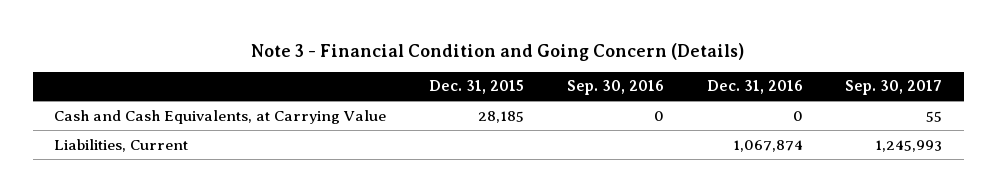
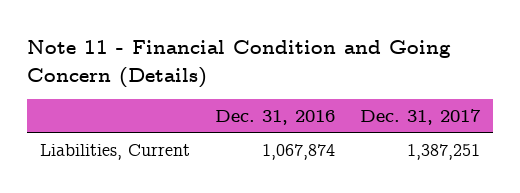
- Note 3 - Financial Condition and Going Concern (Details)
+ Note 11 - Financial Condition and Going Concern (Details)
- | Dec. 31, 2015 | Sep. 30, 2016 | Dec. 31, 2016 | Sep. 30, 2017
+ | Dec. 31, 2016 | Dec. 31, 2017
- Cash and Cash Equivalents, at Carrying Value | 28,185 | 0 | 0 | 55

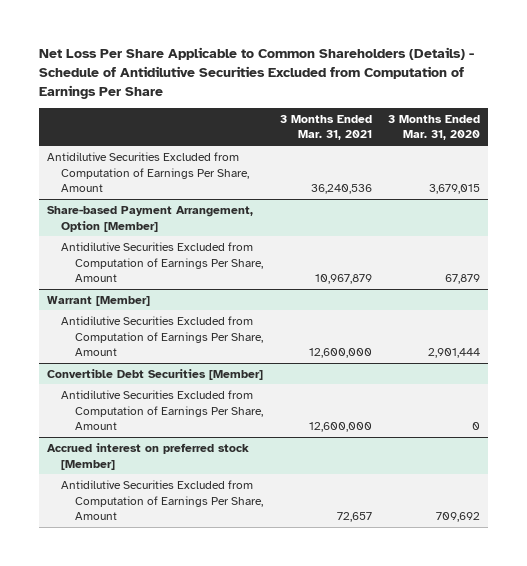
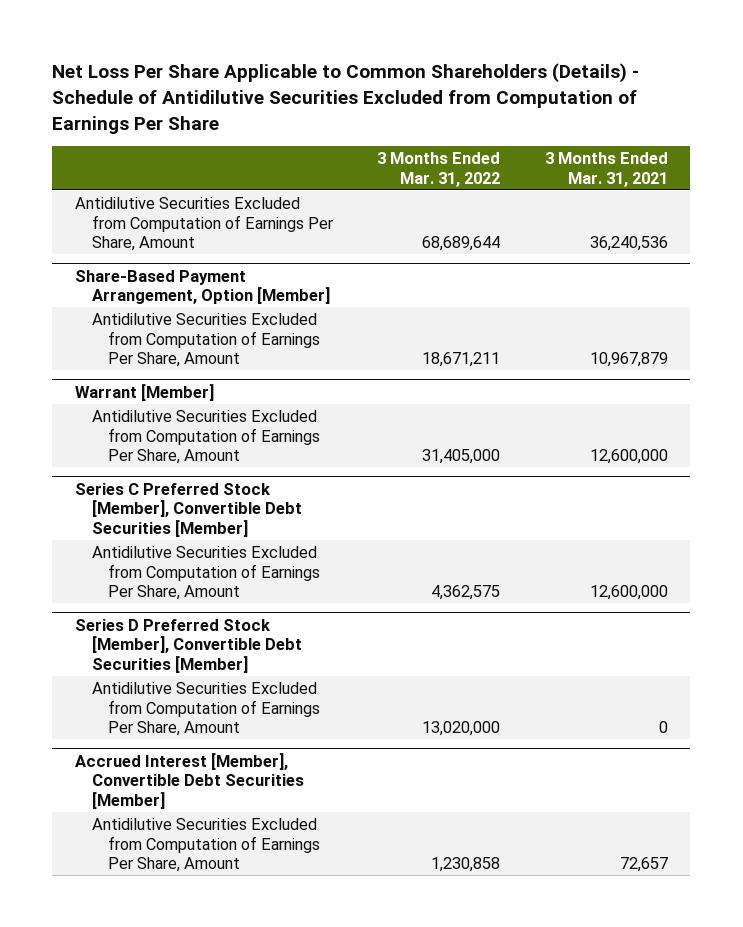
- | 3 Months Ended Mar. 31, 2021 | 3 Months Ended Mar. 31, 2020
+ | 3 Months Ended Mar. 31, 2022 | 3 Months Ended Mar. 31, 2021
- Share-based Payment Arrangement, Option [Member]
+ Share-Based Payment Arrangement, Option [Member]
- Convertible Debt Securities [Member]
+ Series C Preferred Stock [Member], Convertible Debt Securities [Member]
- Accrued interest on preferred stock [Member]
+ Series D Preferred Stock [Member], Convertible Debt Securities [Member]
+ Antidilutive Securities Excluded from Computation of Earnings Per Share, Amount | 13,020,000 | 0
+ Accrued Interest [Member], Convertible Debt Securities [Member]

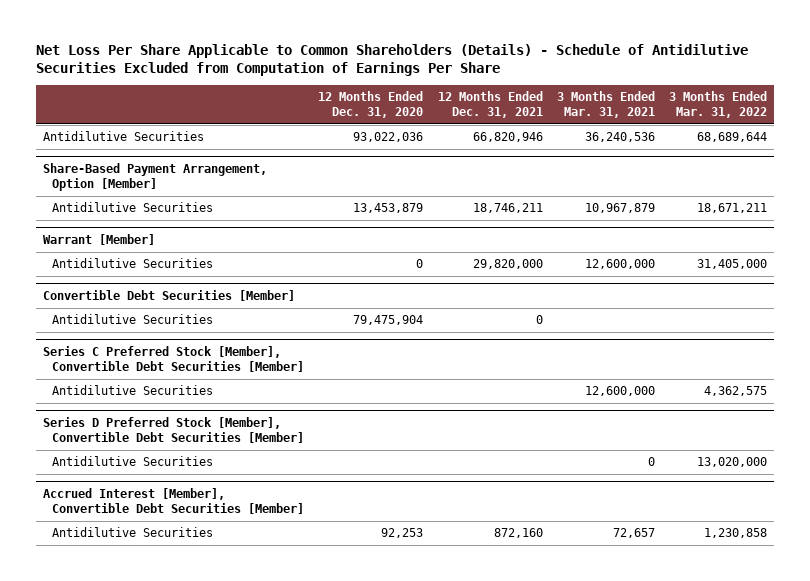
- | 3 Months Ended Mar. 31, 2022 | 3 Months Ended Mar. 31, 2021
+ | 12 Months Ended Dec. 31, 2020 | 12 Months Ended Dec. 31, 2021 | 3 Months Ended Mar. 31, 2021 | 3 Months Ended Mar. 31, 2022
- Antidilutive Securities Excluded from Computation of Earnings Per Share, Amount | 68,689,644 | 36,240,536
+ Antidilutive Securities | 93,022,036 | 66,820,946 | 36,240,536 | 68,689,644
@ Share-Based Payment Arrangement, Option [Member]
- Antidilutive Securities Excluded from Computation of Earnings Per Share, Amount | 18,671,211 | 10,967,879
+ Antidilutive Securities | 13,453,879 | 18,746,211 | 10,967,879 | 18,671,211
@ Warrant [Member]
- Antidilutive Securities Excluded from Computation of Earnings Per Share, Amount | 31,405,000 | 12,600,000
+ Antidilutive Securities | 0 | 29,820,000 | 12,600,000 | 31,405,000
+ Convertible Debt Securities [Member]
+ Antidilutive Securities | 79,475,904 | 0 | |
@ Series C Preferred Stock [Member], Convertible Debt Securities [Member]
- Antidilutive Securities Excluded from Computation of Earnings Per Share, Amount | 4,362,575 | 12,600,000
+ Antidilutive Securities | | | 12,600,000 | 4,362,575
@ Series D Preferred Stock [Member], Convertible Debt Securities [Member]
- Antidilutive Securities Excluded from Computation of Earnings Per Share, Amount | 13,020,000 | 0
+ Antidilutive Securities | | | 0 | 13,020,000
@ Accrued Interest [Member], Convertible Debt Securities [Member]
- Antidilutive Securities Excluded from Computation of Earnings Per Share, Amount | 1,230,858 | 72,657
+ Antidilutive Securities | 92,253 | 872,160 | 72,657 | 1,230,858

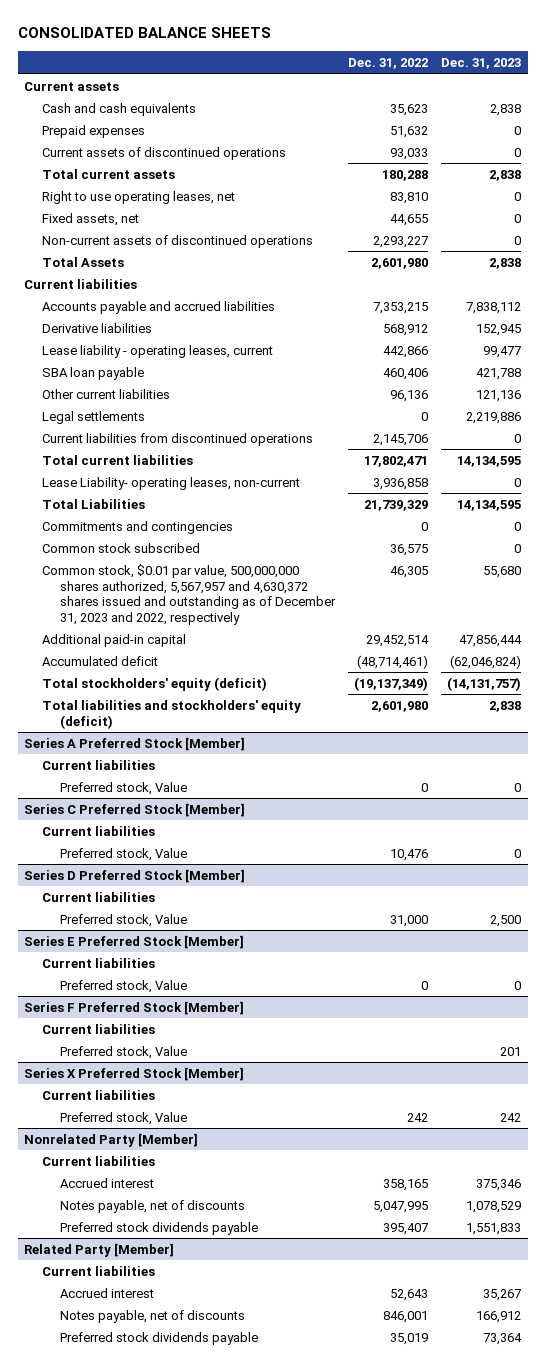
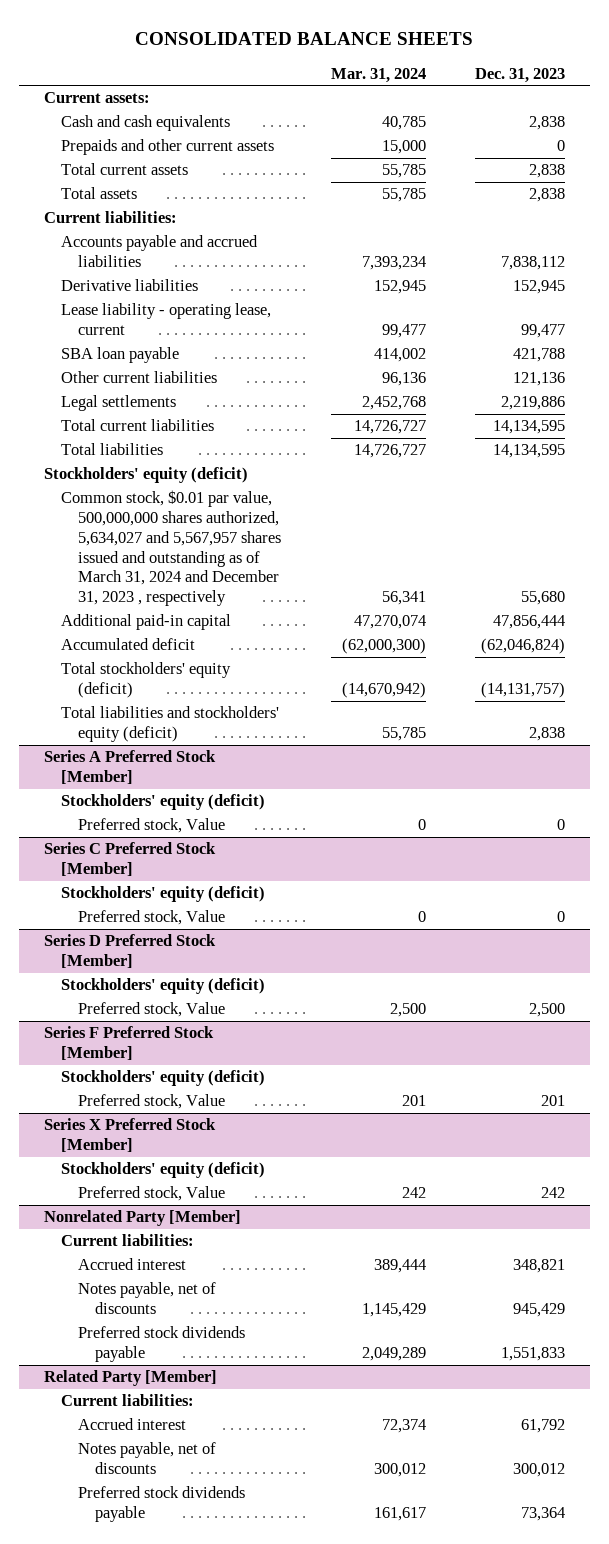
- | Dec. 31, 2022 | Dec. 31, 2023
+ | Mar. 31, 2024 | Dec. 31, 2023
- Current assets
+ Current assets:
- Prepaid expenses | 51,632 | 0
- Current assets of discontinued operations | 93,033 | 0
+ Prepaids and other current assets | 15,000 | 0
- Right to use operating leases, net | 83,810 | 0
- Fixed assets, net | 44,655 | 0
- Non-current assets of discontinued operations | 2,293,227 | 0
- Total Assets | 2,601,980 | 2,838
- Current liabilities
+ Total assets | 55,785 | 2,838
+ Current liabilities:
- Lease liability - operating leases, current | 442,866 | 99,477
+ Lease liability - operating lease, current | 99,477 | 99,477
- Current liabilities from discontinued operations | 2,145,706 | 0
- Lease Liability- operating leases, non-current | 3,936,858 | 0
- Total Liabilities | 21,739,329 | 14,134,595
- Commitments and contingencies | 0 | 0
- Common stock subscribed | 36,575 | 0
- Common stock, $0.01 par value, 500,000,000 shares authorized, 5,567,957 and 4,630,372 shares issued and outstanding as of December 31, 2023 and 2022, respectively | 46,305 | 55,680
+ Total liabilities | 14,726,727 | 14,134,595
+ Stockholders' equity (deficit)
+ Common stock, $0.01 par value, 500,000,000 shares authorized, 5,634,027 and 5,567,957 shares issued and outstanding as of March 31, 2024 and December 31, 2023 , respectively | 56,341 | 55,680
@ Series A Preferred Stock [Member]
- Current liabilities
+ Stockholders' equity (deficit)
@ Series C Preferred Stock [Member]
- Current liabilities
+ Stockholders' equity (deficit)
@ Series D Preferred Stock [Member]
- Current liabilities
+ Stockholders' equity (deficit)
- Series E Preferred Stock [Member]
- Current liabilities
- Preferred stock, Value | 0 | 0
@ Series F Preferred Stock [Member]
- Current liabilities
+ Stockholders' equity (deficit)
@ Series X Preferred Stock [Member]
- Current liabilities
+ Stockholders' equity (deficit)
@ Nonrelated Party [Member]
- Current liabilities
- Accrued interest | 358,165 | 375,346
- Notes payable, net of discounts | 5,047,995 | 1,078,529
+ Current liabilities:
+ Accrued interest | 389,444 | 348,821
+ Notes payable, net of discounts | 1,145,429 | 945,429
@ Related Party [Member]
- Current liabilities
- Accrued interest | 52,643 | 35,267
- Notes payable, net of discounts | 846,001 | 166,912
+ Current liabilities:
+ Accrued interest | 72,374 | 61,792
+ Notes payable, net of discounts | 300,012 | 300,012

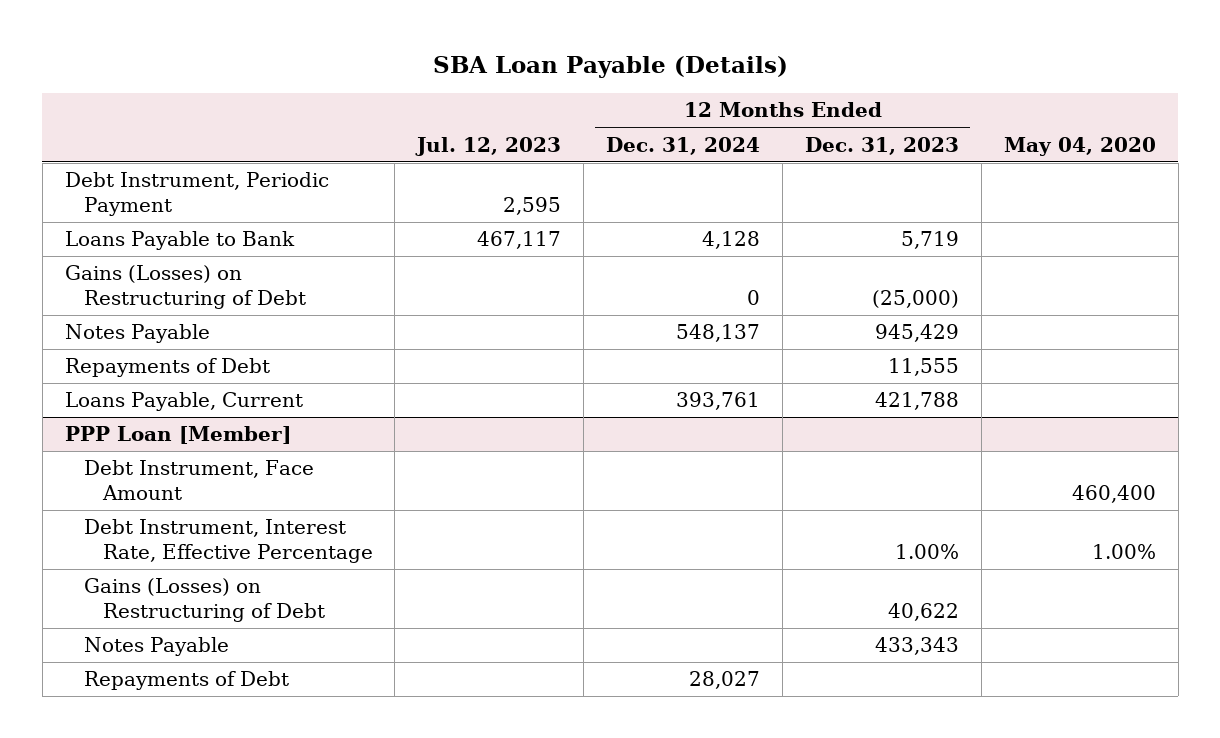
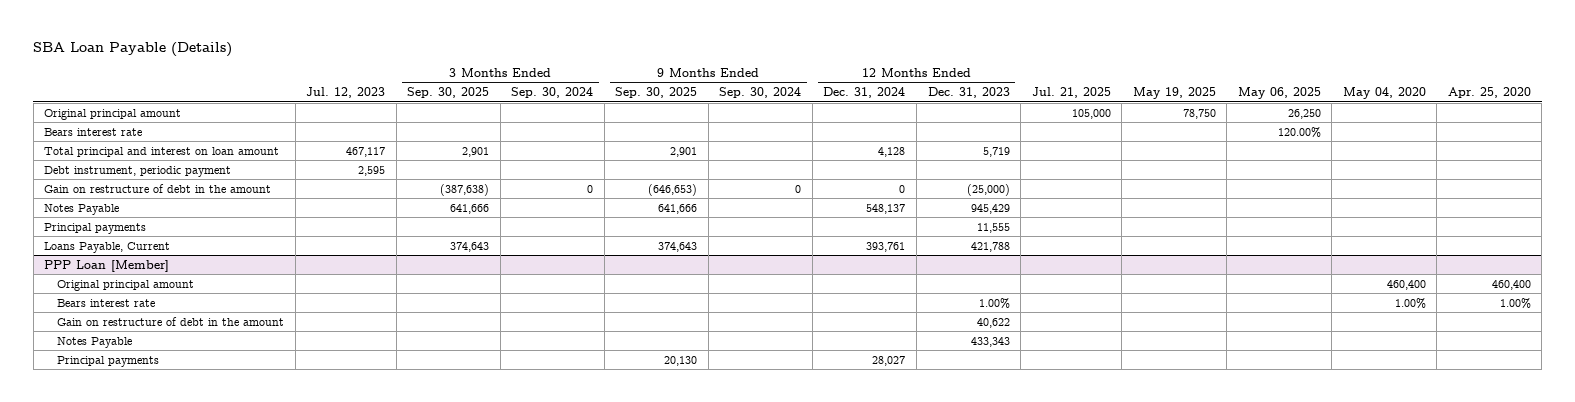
- | Jul. 12, 2023 | 12 Months Ended Dec. 31, 2024 | 12 Months Ended Dec. 31, 2023 | May 04, 2020
+ | Jul. 12, 2023 | 3 Months Ended Sep. 30, 2025 | 3 Months Ended Sep. 30, 2024 | 9 Months Ended Sep. 30, 2025 | 9 Months Ended Sep. 30, 2024 | 12 Months Ended Dec. 31, 2024 | 12 Months Ended Dec. 31, 2023 | Jul. 21, 2025 | May 19, 2025 | May 06, 2025 | May 04, 2020 | Apr. 25, 2020
- Debt Instrument, Periodic Payment | 2,595 | | |
- Loans Payable to Bank | 467,117 | 4,128 | 5,719 |
- Gains (Losses) on Restructuring of Debt | | 0 | (25,000) |
+ Original principal amount | | | | | | | | 105,000 | 78,750 | 26,250 | |
+ Bears interest rate | | | | | | | | | | 120.00% | |
+ Total principal and interest on loan amount | 467,117 | 2,901 | | 2,901 | | 4,128 | 5,719 | | | | |
+ Debt instrument, periodic payment | 2,595 | | | | | | | | | | |
+ Gain on restructure of debt in the amount | | (387,638) | 0 | (646,653) | 0 | 0 | (25,000) | | | | |
- Repayments of Debt | | | 11,555 |
+ Principal payments | | | | | | | 11,555 | | | | |
@ PPP Loan [Member]
- Debt Instrument, Face Amount | | | | 460,400
- Debt Instrument, Interest Rate, Effective Percentage | | | 1.00% | 1.00%
- Gains (Losses) on Restructuring of Debt | | | 40,622 |
+ Original principal amount | | | | | | | | | | | 460,400 | 460,400
+ Bears interest rate | | | | | | | 1.00% | | | | 1.00% | 1.00%
+ Gain on restructure of debt in the amount | | | | | | | 40,622 | | | | |
- Repayments of Debt | | 28,027 | |
+ Principal payments | | | | 20,130 | | 28,027 | | | | | |

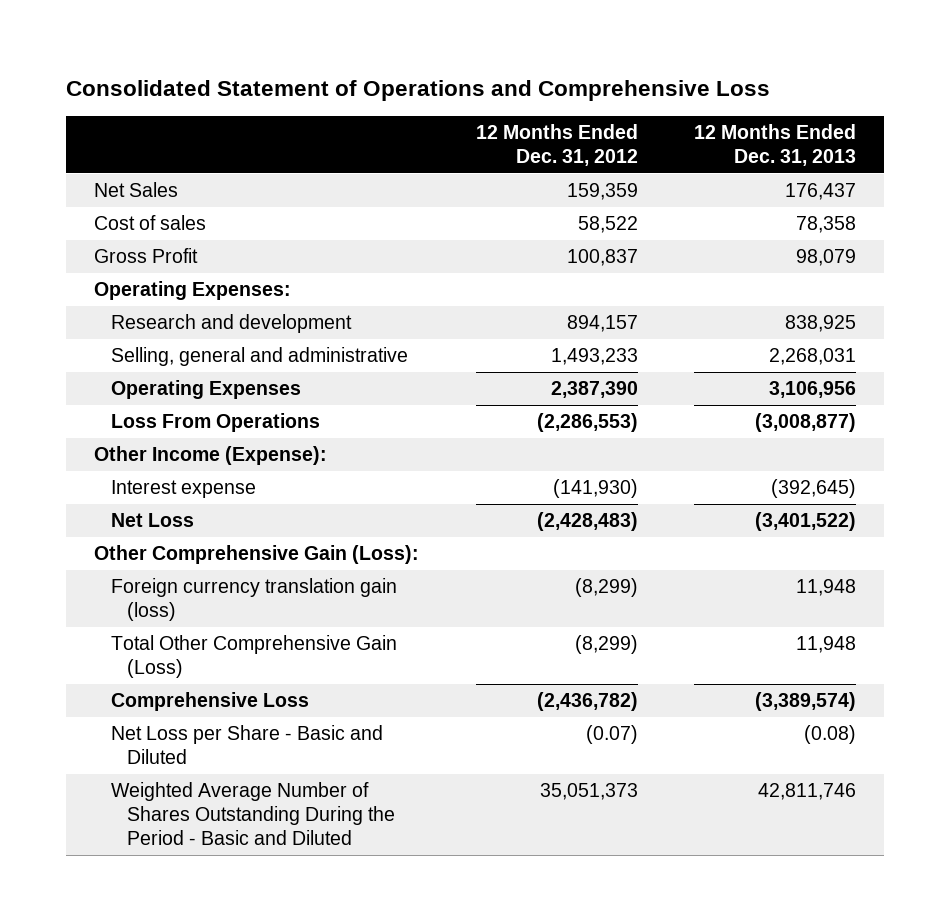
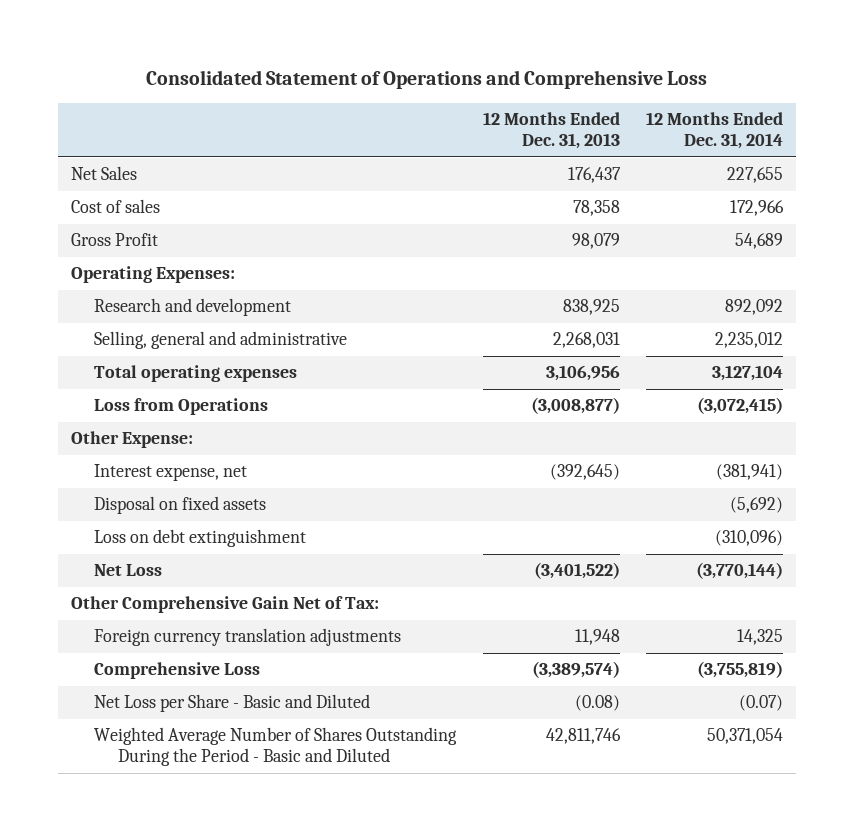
- | 12 Months Ended Dec. 31, 2012 | 12 Months Ended Dec. 31, 2013
+ | 12 Months Ended Dec. 31, 2013 | 12 Months Ended Dec. 31, 2014
- Operating Expenses | 2,387,390 | 3,106,956
- Loss From Operations | (2,286,553) | (3,008,877)
- Other Income (Expense):
- Interest expense | (141,930) | (392,645)
+ Total operating expenses | 3,106,956 | 3,127,104
+ Loss from Operations | (3,008,877) | (3,072,415)
+ Other Expense:
+ Interest expense, net | (392,645) | (381,941)
+ Disposal on fixed assets | | (5,692)
+ Loss on debt extinguishment | | (310,096)
- Other Comprehensive Gain (Loss):
- Foreign currency translation gain (loss) | (8,299) | 11,948
- Total Other Comprehensive Gain (Loss) | (8,299) | 11,948
+ Other Comprehensive Gain Net of Tax:
+ Foreign currency translation adjustments | 11,948 | 14,325

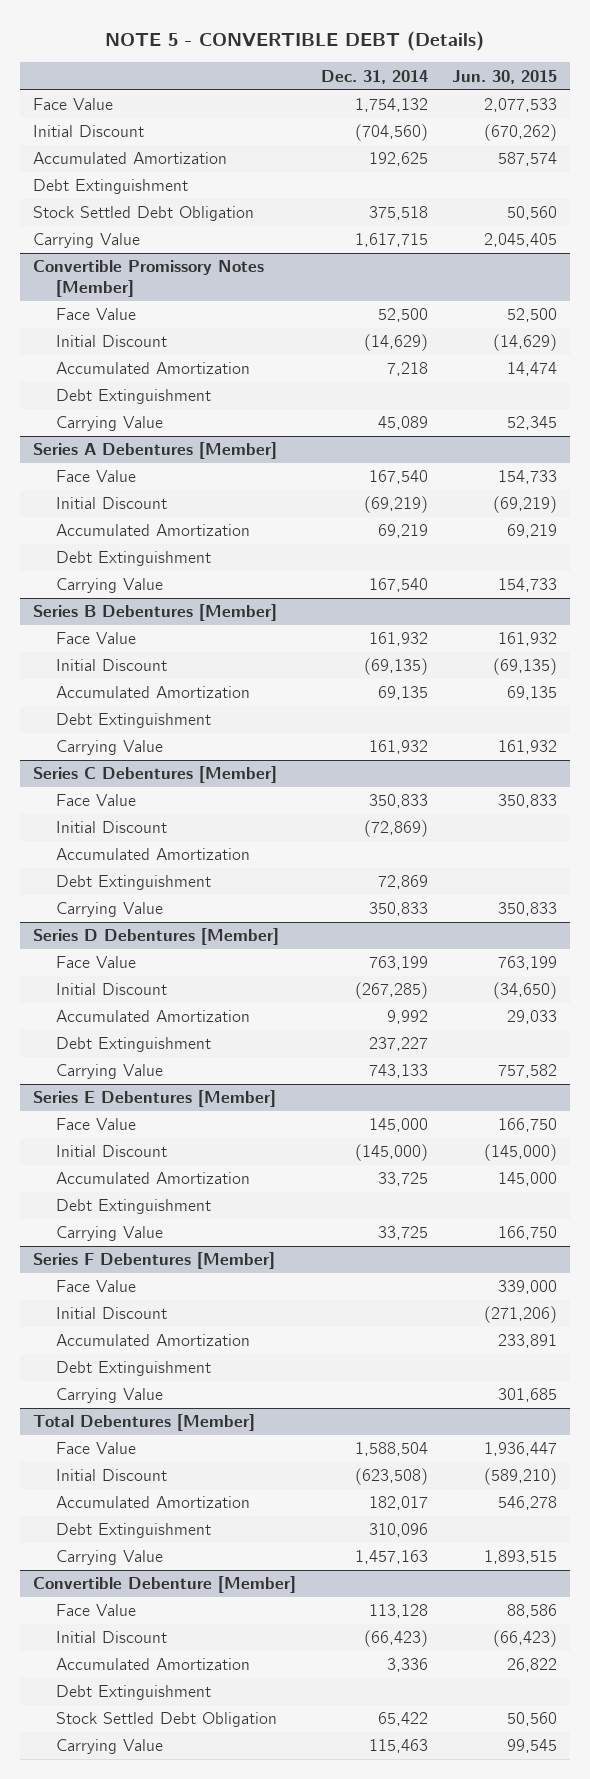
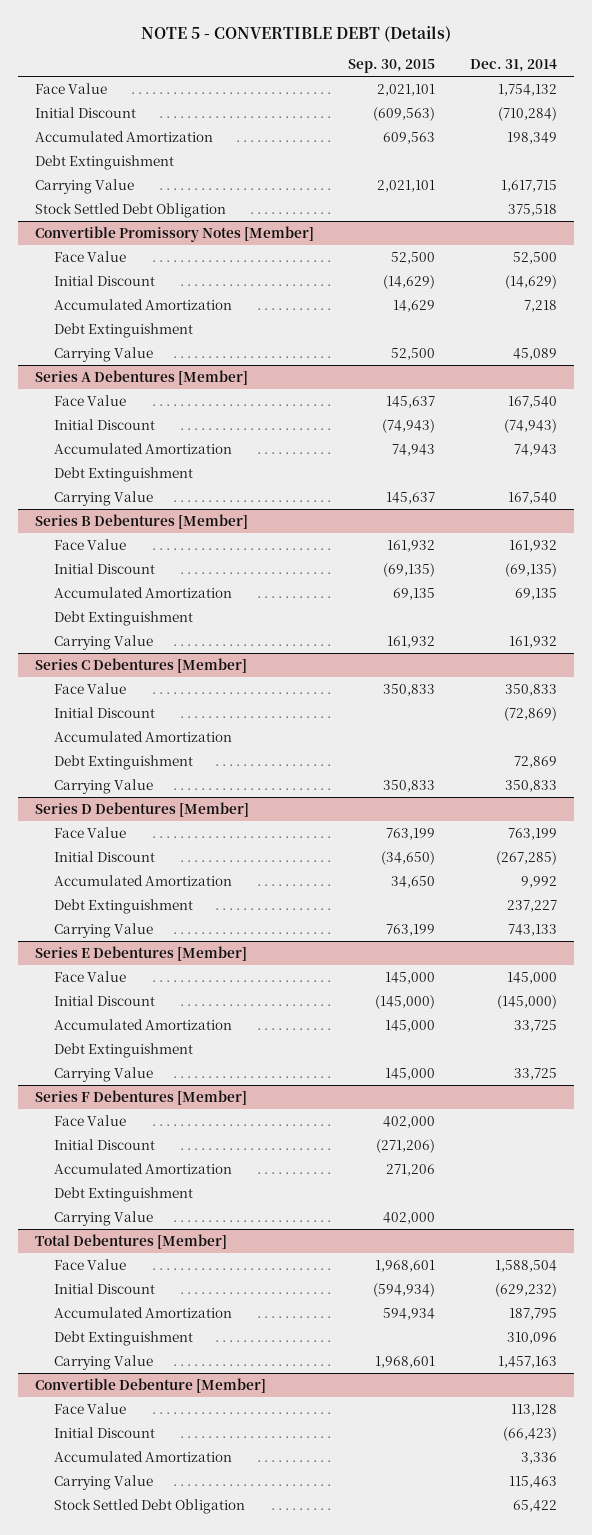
- | Dec. 31, 2014 | Jun. 30, 2015
+ | Sep. 30, 2015 | Dec. 31, 2014
- Initial Discount | (704,560) | (670,262)
- Accumulated Amortization | 192,625 | 587,574
+ Initial Discount | (609,563) | (710,284)
+ Accumulated Amortization | 609,563 | 198,349
moved down: Stock Settled Debt Obligation | | 375,518
@ Series A Debentures [Member]
- Initial Discount | (69,219) | (69,219)
- Accumulated Amortization | 69,219 | 69,219
+ Initial Discount | (74,943) | (74,943)
+ Accumulated Amortization | 74,943 | 74,943
@ Total Debentures [Member]
- Initial Discount | (623,508) | (589,210)
- Accumulated Amortization | 182,017 | 546,278
+ Initial Discount | (594,934) | (629,232)
+ Accumulated Amortization | 594,934 | 187,795
@ Convertible Debenture [Member]
- Debt Extinguishment
moved down: Stock Settled Debt Obligation | | 65,422

